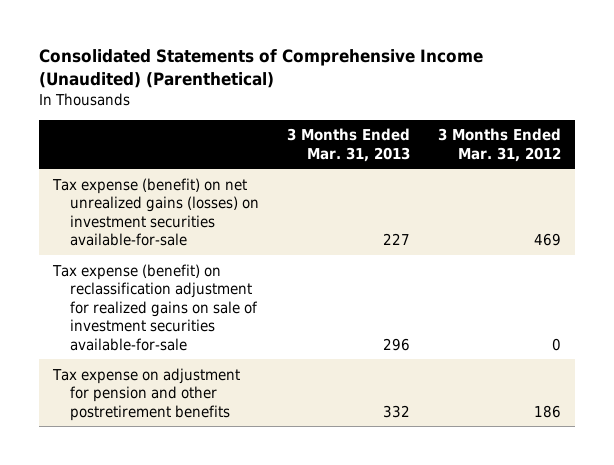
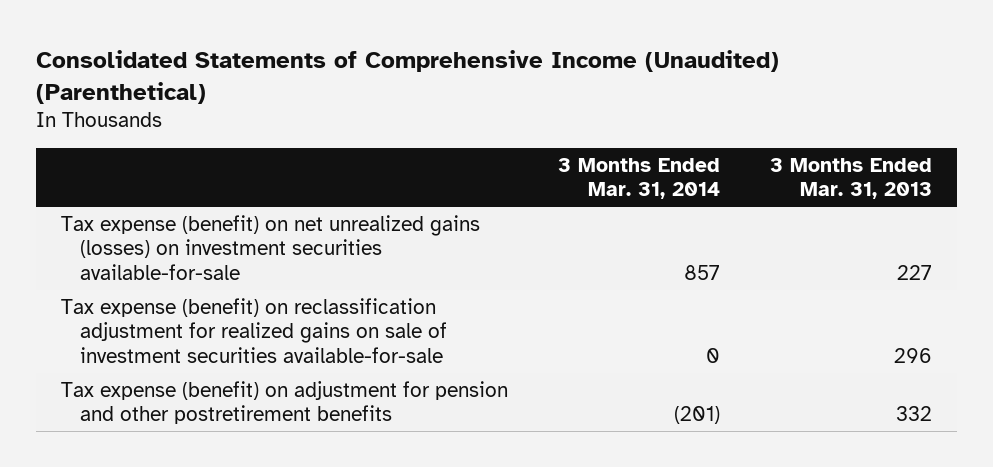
- | 3 Months Ended Mar. 31, 2013 | 3 Months Ended Mar. 31, 2012
+ | 3 Months Ended Mar. 31, 2014 | 3 Months Ended Mar. 31, 2013
- Tax expense on adjustment for pension and other postretirement benefits | 332 | 186
+ Tax expense (benefit) on adjustment for pension and other postretirement benefits | (201) | 332

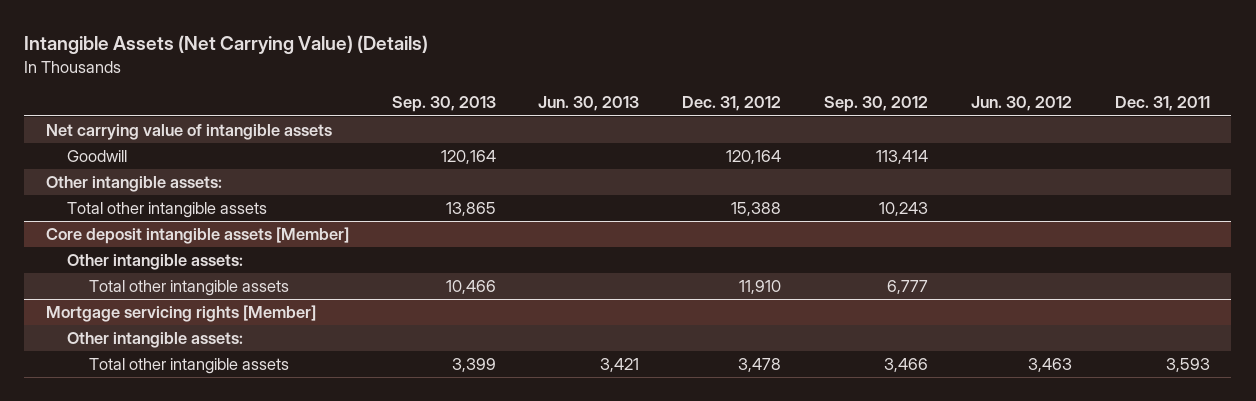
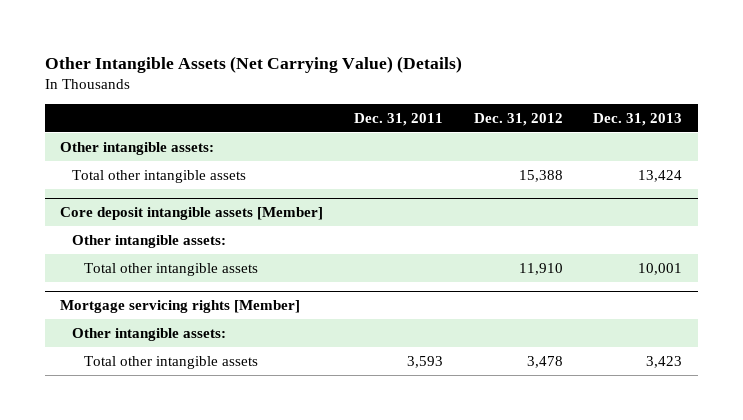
- Intangible Assets (Net Carrying Value) (Details)
+ Other Intangible Assets (Net Carrying Value) (Details)
- | Sep. 30, 2013 | Jun. 30, 2013 | Dec. 31, 2012 | Sep. 30, 2012 | Jun. 30, 2012 | Dec. 31, 2011
+ | Dec. 31, 2011 | Dec. 31, 2012 | Dec. 31, 2013
- Net carrying value of intangible assets
- Goodwill | 120,164 | | 120,164 | 113,414 | |

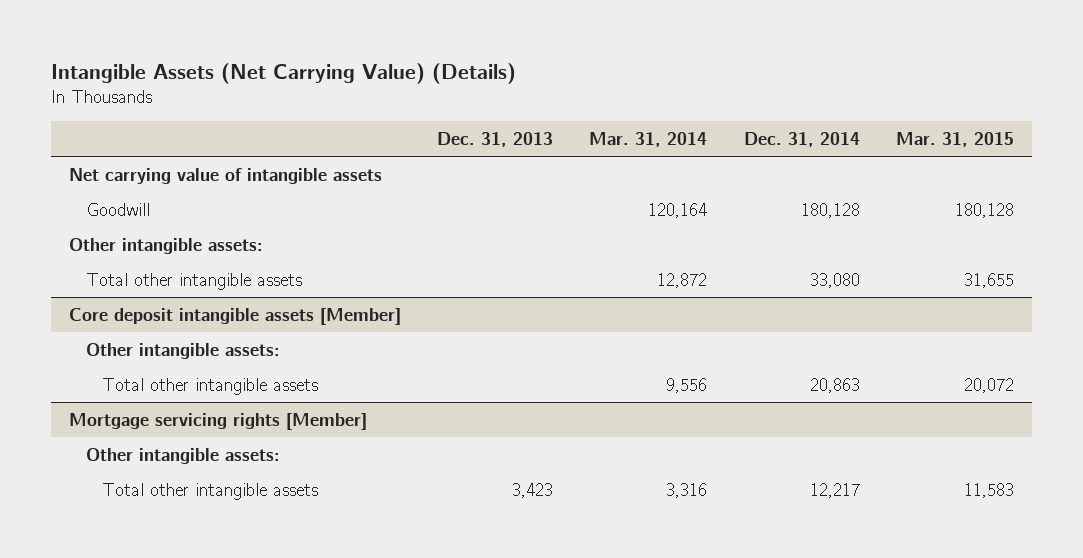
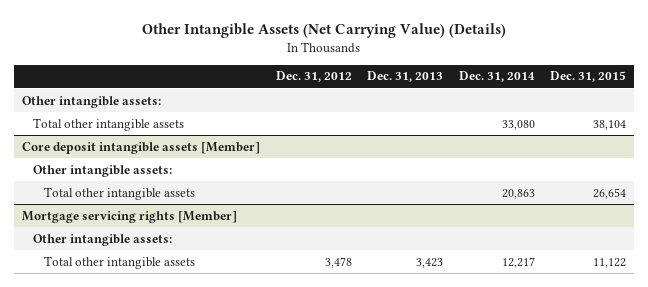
- Intangible Assets (Net Carrying Value) (Details)
+ Other Intangible Assets (Net Carrying Value) (Details)
- | Dec. 31, 2013 | Mar. 31, 2014 | Dec. 31, 2014 | Mar. 31, 2015
+ | Dec. 31, 2012 | Dec. 31, 2013 | Dec. 31, 2014 | Dec. 31, 2015
- Net carrying value of intangible assets
- Goodwill | | 120,164 | 180,128 | 180,128

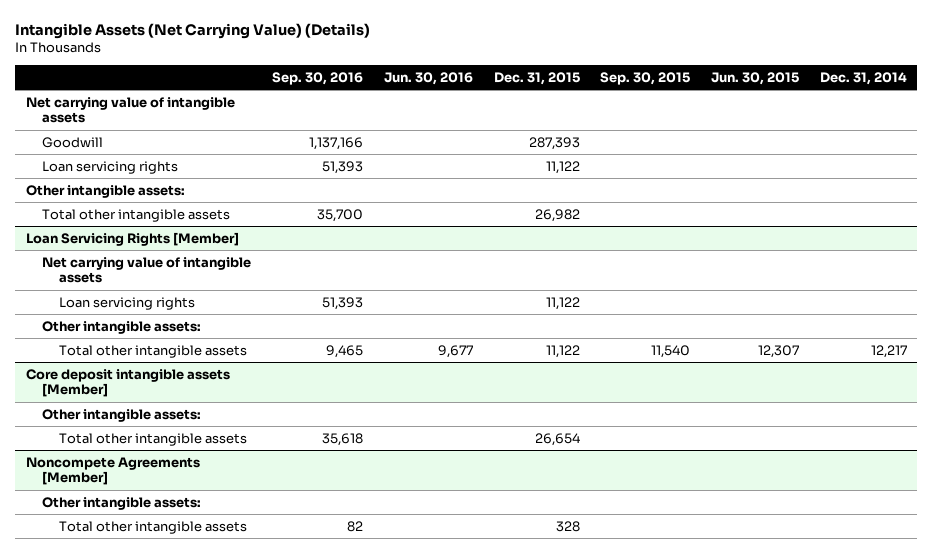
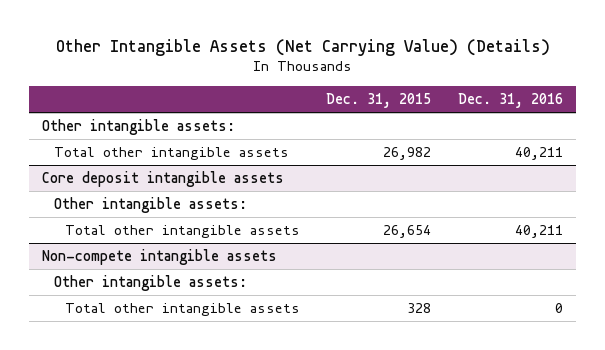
- Intangible Assets (Net Carrying Value) (Details)
+ Other Intangible Assets (Net Carrying Value) (Details)
- | Sep. 30, 2016 | Jun. 30, 2016 | Dec. 31, 2015 | Sep. 30, 2015 | Jun. 30, 2015 | Dec. 31, 2014
+ | Dec. 31, 2015 | Dec. 31, 2016
- Net carrying value of intangible assets
- Goodwill | 1,137,166 | | 287,393 | | |
- Loan servicing rights | 51,393 | | 11,122 | | |
- Loan Servicing Rights [Member]
- Net carrying value of intangible assets
- Loan servicing rights | 51,393 | | 11,122 | | |
- Other intangible assets:
- Total other intangible assets | 9,465 | 9,677 | 11,122 | 11,540 | 12,307 | 12,217
- Core deposit intangible assets [Member]
+ Core deposit intangible assets
- Noncompete Agreements [Member]
+ Non-compete intangible assets

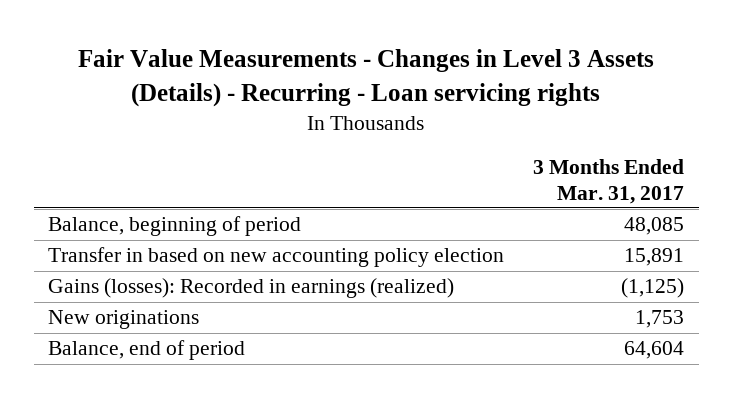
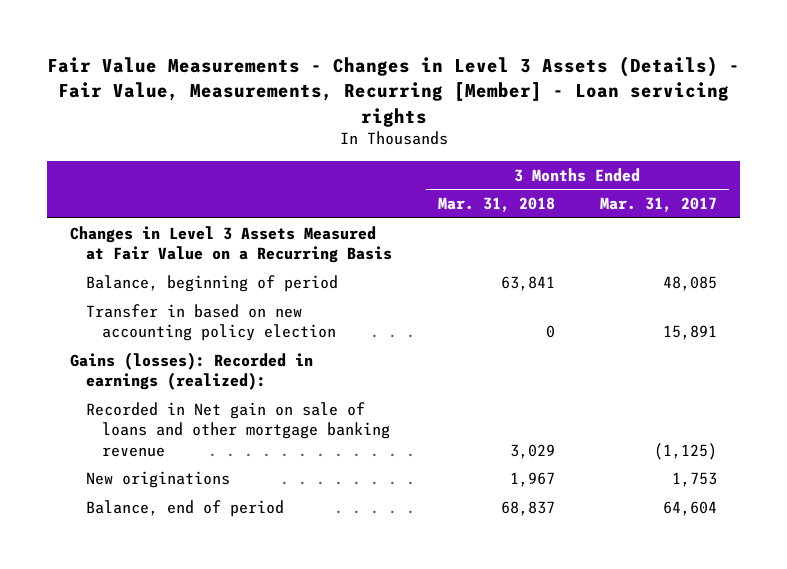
- Fair Value Measurements - Changes in Level 3 Assets (Details) - Recurring - Loan servicing rights
+ Fair Value Measurements - Changes in Level 3 Assets (Details) - Fair Value, Measurements, Recurring [Member] - Loan servicing rights
- | 3 Months Ended Mar. 31, 2017
+ | 3 Months Ended Mar. 31, 2018 | 3 Months Ended Mar. 31, 2017
+ Changes in Level 3 Assets Measured at Fair Value on a Recurring Basis
- Gains (losses): Recorded in earnings (realized) | (1,125)
+ Gains (losses): Recorded in earnings (realized):
+ Recorded in Net gain on sale of loans and other mortgage banking revenue | 3,029 | (1,125)

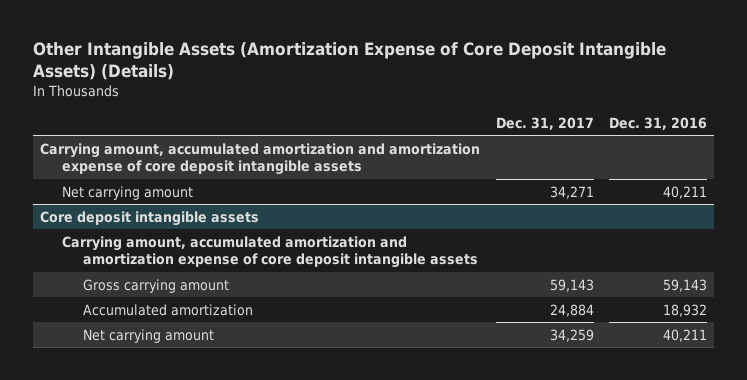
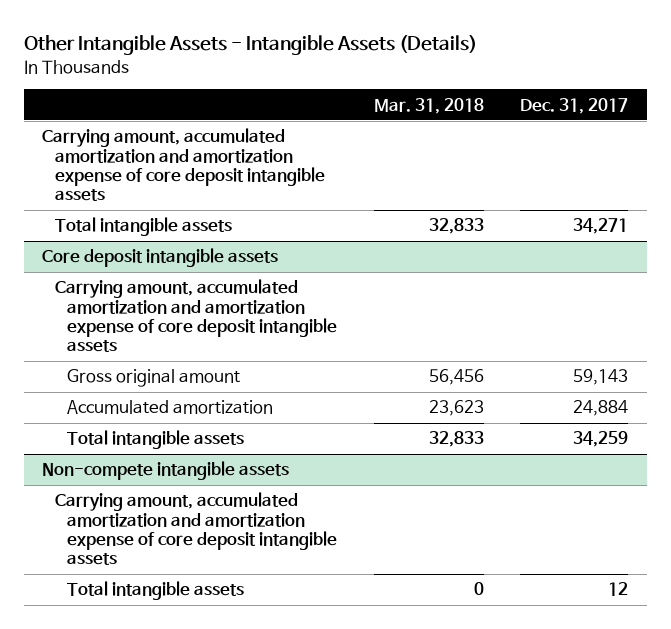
- Other Intangible Assets (Amortization Expense of Core Deposit Intangible Assets) (Details)
+ Other Intangible Assets - Intangible Assets (Details)
- | Dec. 31, 2017 | Dec. 31, 2016
+ | Mar. 31, 2018 | Dec. 31, 2017
- Net carrying amount | 34,271 | 40,211
+ Total intangible assets | 32,833 | 34,271
@ Core deposit intangible assets
- Gross carrying amount | 59,143 | 59,143
+ Gross original amount | 56,456 | 59,143
- Net carrying amount | 34,259 | 40,211
+ Total intangible assets | 32,833 | 34,259
+ Non-compete intangible assets
+ Carrying amount, accumulated amortization and amortization expense of core deposit intangible assets
+ Total intangible assets | 0 | 12

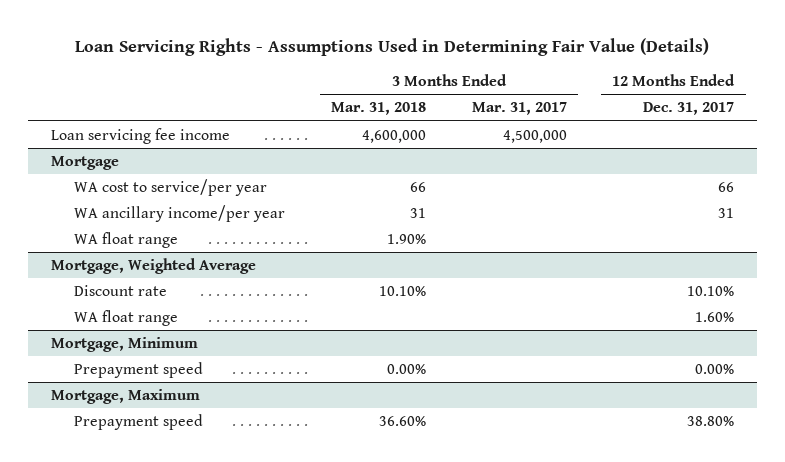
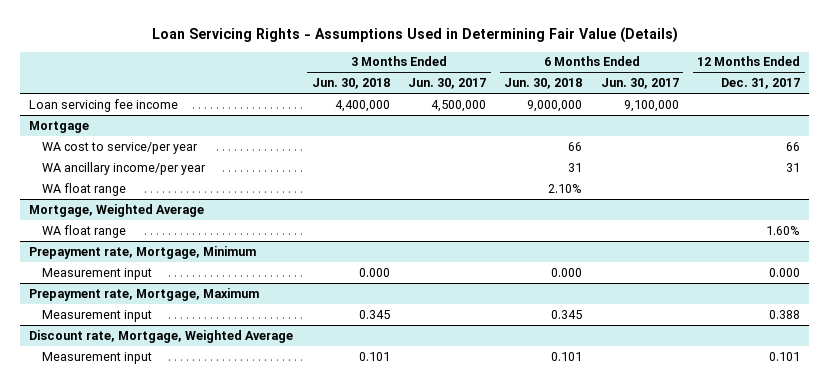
- | 3 Months Ended Mar. 31, 2018 | 3 Months Ended Mar. 31, 2017 | 12 Months Ended Dec. 31, 2017
+ | 3 Months Ended Jun. 30, 2018 | 3 Months Ended Jun. 30, 2017 | 6 Months Ended Jun. 30, 2018 | 6 Months Ended Jun. 30, 2017 | 12 Months Ended Dec. 31, 2017
@ Mortgage, Weighted Average
- Discount rate | 10.10% | | 10.10%
- Mortgage, Minimum
- Prepayment speed | 0.00% | | 0.00%
- Mortgage, Maximum
- Prepayment speed | 36.60% | | 38.80%
+ Prepayment rate, Mortgage, Minimum
+ Measurement input | 0.000 | | 0.000 | | 0.000
+ Prepayment rate, Mortgage, Maximum
+ Measurement input | 0.345 | | 0.345 | | 0.388
+ Discount rate, Mortgage, Weighted Average
+ Measurement input | 0.101 | | 0.101 | | 0.101

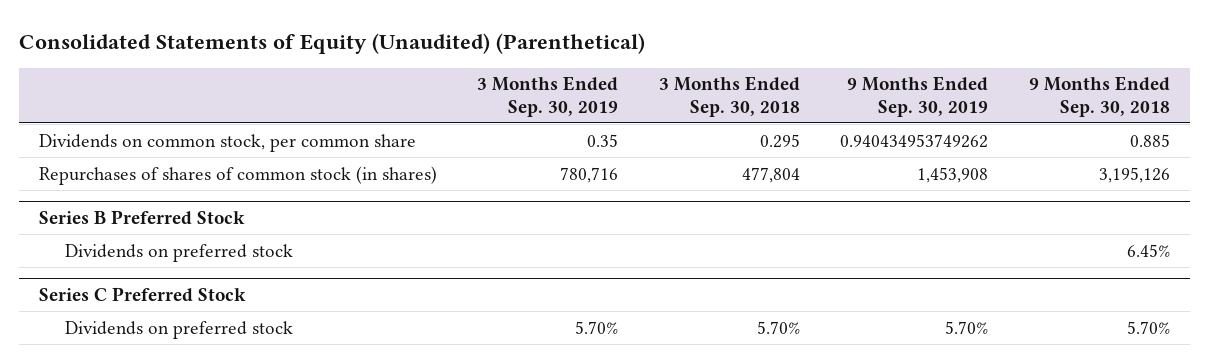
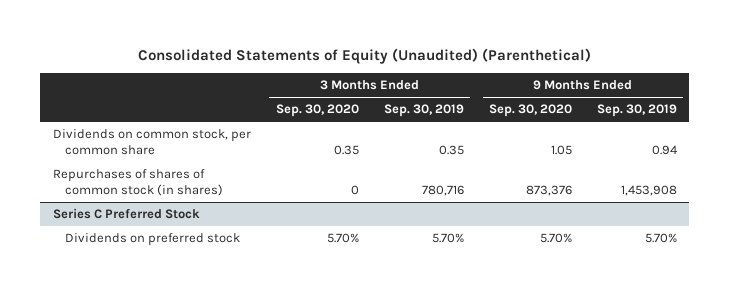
- | 3 Months Ended Sep. 30, 2019 | 3 Months Ended Sep. 30, 2018 | 9 Months Ended Sep. 30, 2019 | 9 Months Ended Sep. 30, 2018
+ | 3 Months Ended Sep. 30, 2020 | 3 Months Ended Sep. 30, 2019 | 9 Months Ended Sep. 30, 2020 | 9 Months Ended Sep. 30, 2019
- Dividends on common stock, per common share | 0.35 | 0.295 | 0.940434953749262 | 0.885
+ Dividends on common stock, per common share | 0.35 | 0.35 | 1.05 | 0.94
- Series B Preferred Stock
- Dividends on preferred stock | | | | 6.45%

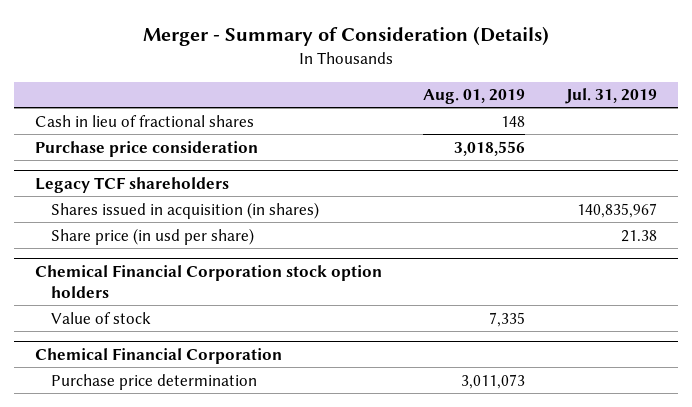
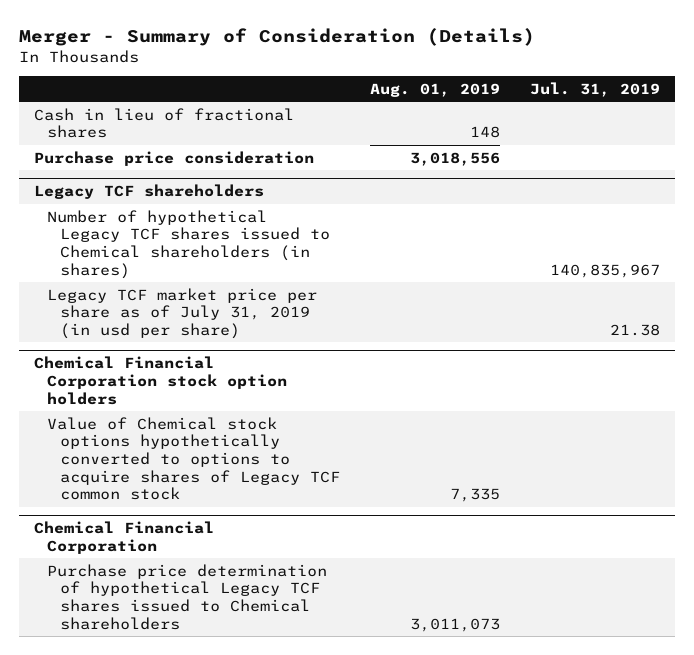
@ Legacy TCF shareholders
- Shares issued in acquisition (in shares) | | 140,835,967
- Share price (in usd per share) | | 21.38
+ Number of hypothetical Legacy TCF shares issued to Chemical shareholders (in shares) | | 140,835,967
+ Legacy TCF market price per share as of July 31, 2019 (in usd per share) | | 21.38
@ Chemical Financial Corporation stock option holders
- Value of stock | 7,335 |
+ Value of Chemical stock options hypothetically converted to options to acquire shares of Legacy TCF common stock | 7,335 |
@ Chemical Financial Corporation
- Purchase price determination | 3,011,073 |
+ Purchase price determination of hypothetical Legacy TCF shares issued to Chemical shareholders | 3,011,073 |

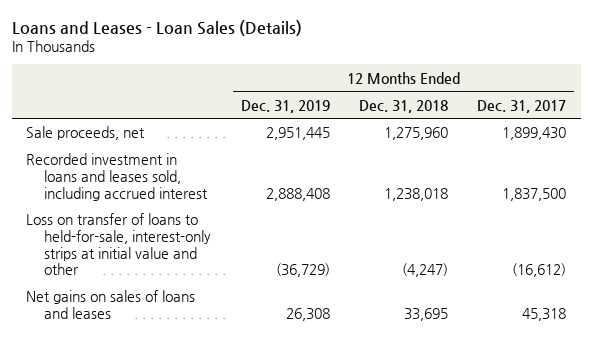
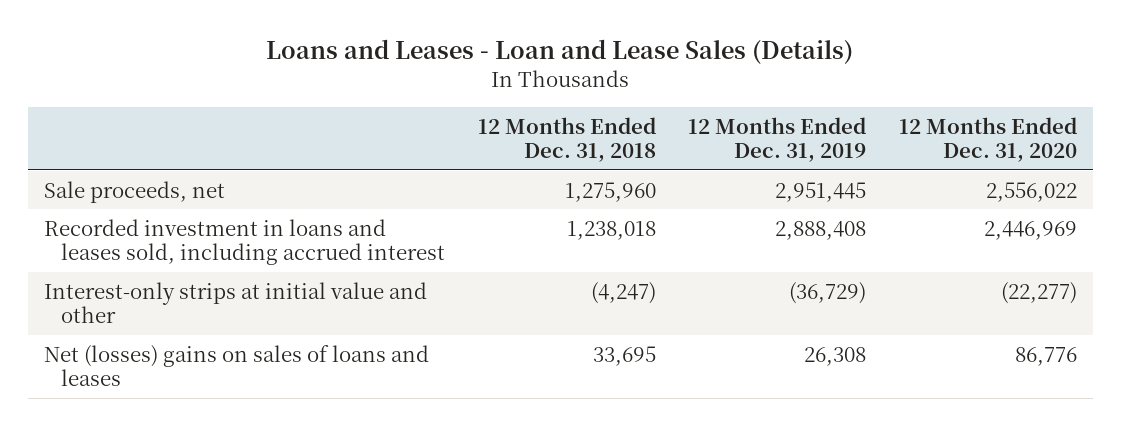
- Loans and Leases - Loan Sales (Details)
+ Loans and Leases - Loan and Lease Sales (Details)
- | 12 Months Ended Dec. 31, 2019 | 12 Months Ended Dec. 31, 2018 | 12 Months Ended Dec. 31, 2017
+ | 12 Months Ended Dec. 31, 2018 | 12 Months Ended Dec. 31, 2019 | 12 Months Ended Dec. 31, 2020
- Loss on transfer of loans to held-for-sale, interest-only strips at initial value and other | (36,729) | (4,247) | (16,612)
- Net gains on sales of loans and leases | 26,308 | 33,695 | 45,318
+ Interest-only strips at initial value and other | (4,247) | (36,729) | (22,277)
+ Net (losses) gains on sales of loans and leases | 33,695 | 26,308 | 86,776

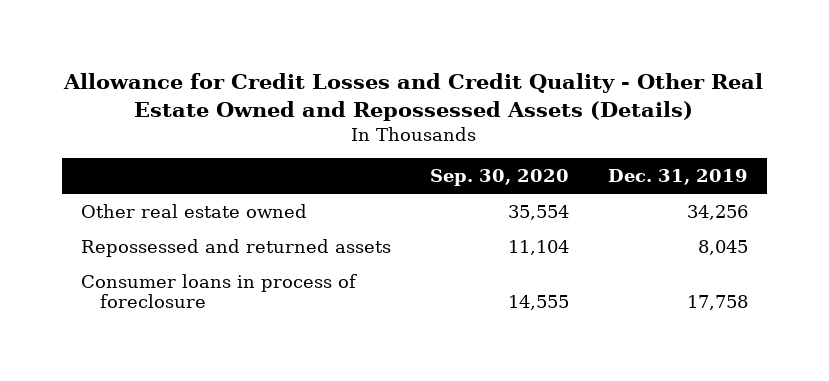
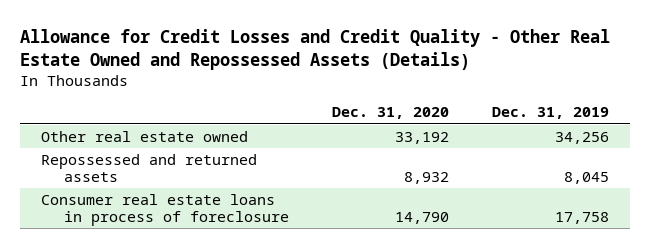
- | Sep. 30, 2020 | Dec. 31, 2019
+ | Dec. 31, 2020 | Dec. 31, 2019
- Consumer loans in process of foreclosure | 14,555 | 17,758
+ Consumer real estate loans in process of foreclosure | 14,790 | 17,758

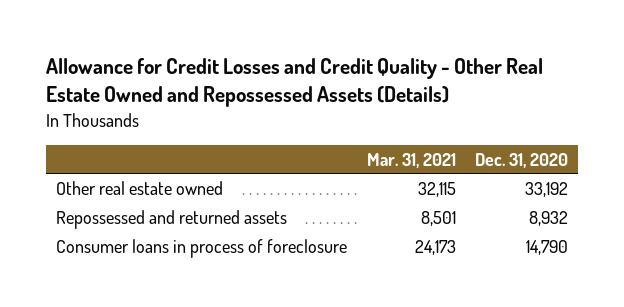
- | Dec. 31, 2020 | Dec. 31, 2019
+ | Mar. 31, 2021 | Dec. 31, 2020
- Consumer real estate loans in process of foreclosure | 14,790 | 17,758
+ Consumer loans in process of foreclosure | 24,173 | 14,790

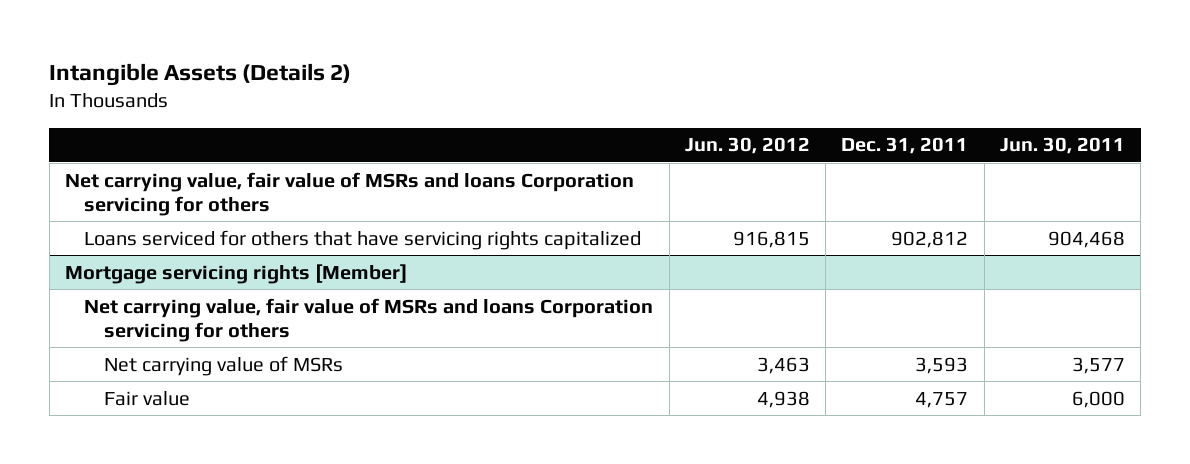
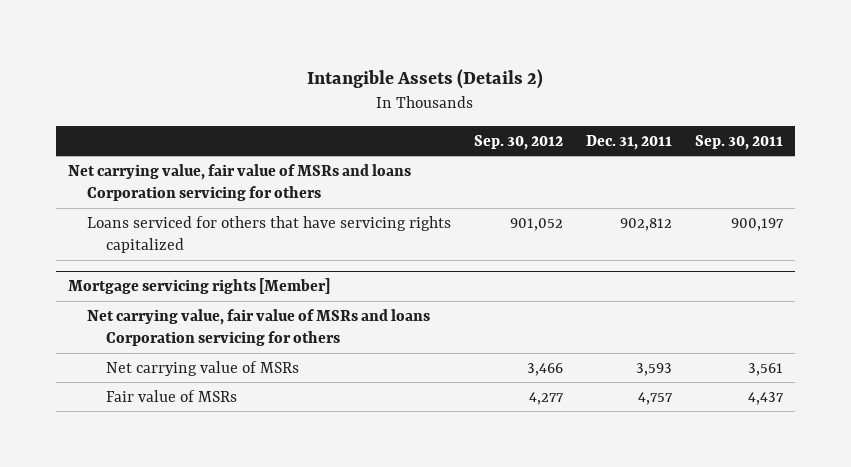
- | Jun. 30, 2012 | Dec. 31, 2011 | Jun. 30, 2011
+ | Sep. 30, 2012 | Dec. 31, 2011 | Sep. 30, 2011
@ Mortgage servicing rights [Member]
- Fair value | 4,938 | 4,757 | 6,000
+ Fair value of MSRs | 4,277 | 4,757 | 4,437

